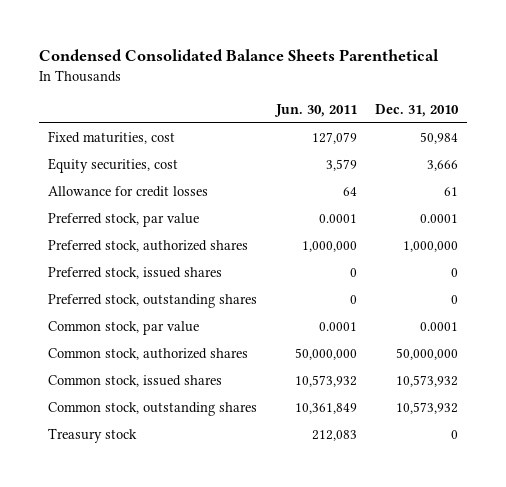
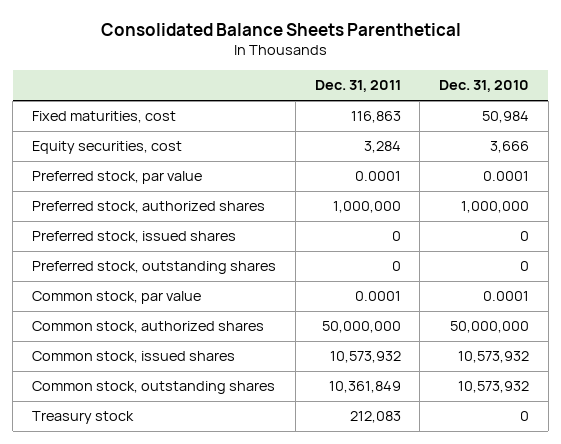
- Condensed Consolidated Balance Sheets Parenthetical
+ Consolidated Balance Sheets Parenthetical
- | Jun. 30, 2011 | Dec. 31, 2010
+ | Dec. 31, 2011 | Dec. 31, 2010
- Allowance for credit losses | 64 | 61

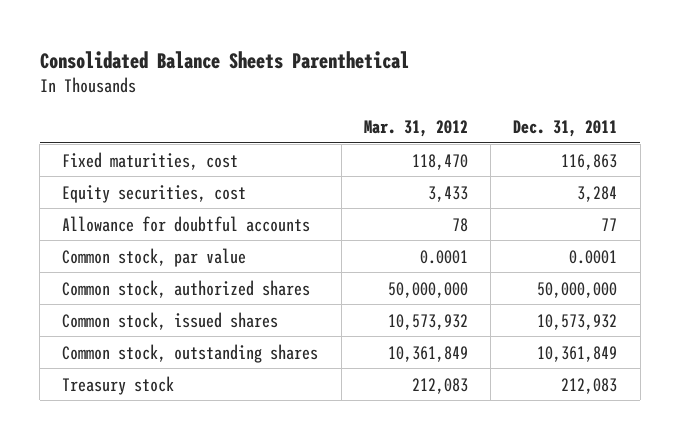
- | Dec. 31, 2011 | Dec. 31, 2010
+ | Mar. 31, 2012 | Dec. 31, 2011
- Preferred stock, par value | 0.0001 | 0.0001
- Preferred stock, authorized shares | 1,000,000 | 1,000,000
- Preferred stock, issued shares | 0 | 0
- Preferred stock, outstanding shares | 0 | 0
+ Allowance for doubtful accounts | 78 | 77

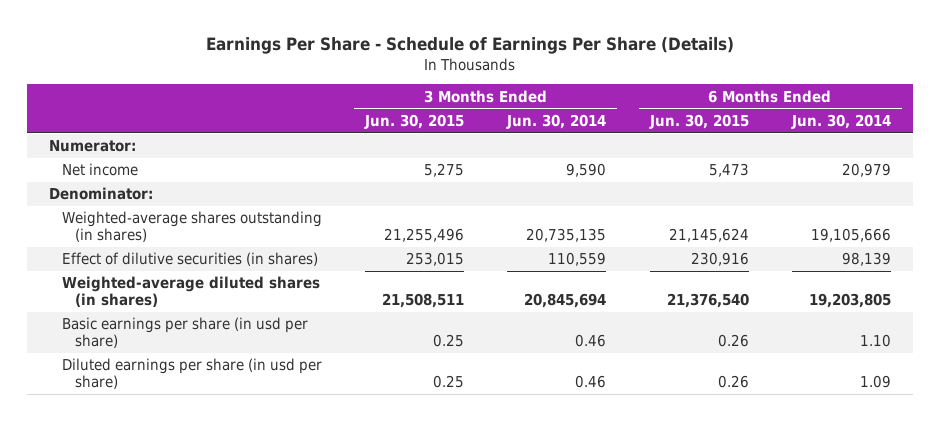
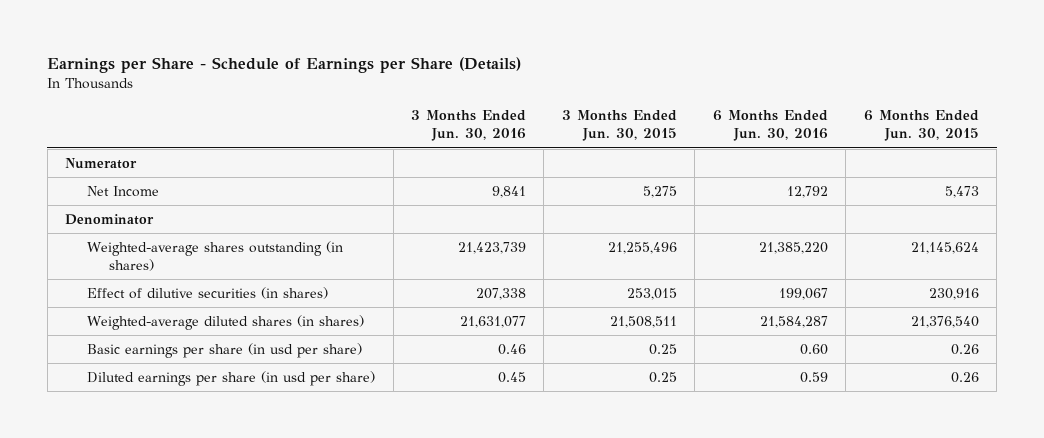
- Earnings Per Share - Schedule of Earnings Per Share (Details)
+ Earnings per Share - Schedule of Earnings per Share (Details)
- | 3 Months Ended Jun. 30, 2015 | 3 Months Ended Jun. 30, 2014 | 6 Months Ended Jun. 30, 2015 | 6 Months Ended Jun. 30, 2014
+ | 3 Months Ended Jun. 30, 2016 | 3 Months Ended Jun. 30, 2015 | 6 Months Ended Jun. 30, 2016 | 6 Months Ended Jun. 30, 2015
- Numerator:
- Net income | 5,275 | 9,590 | 5,473 | 20,979
- Denominator:
+ Numerator
+ Net Income | 9,841 | 5,275 | 12,792 | 5,473
+ Denominator

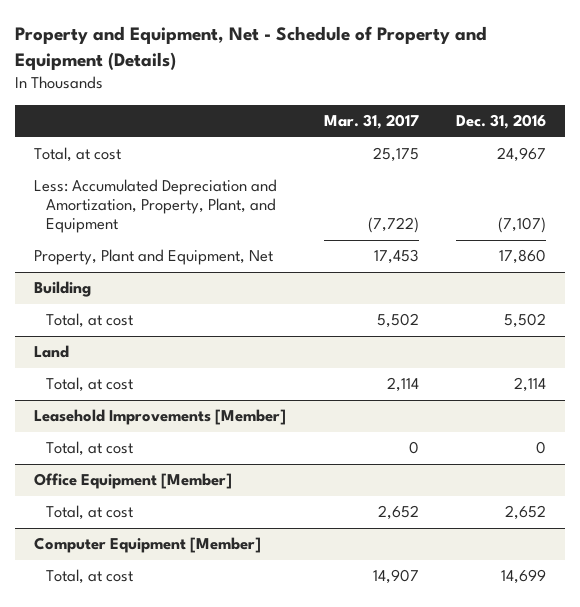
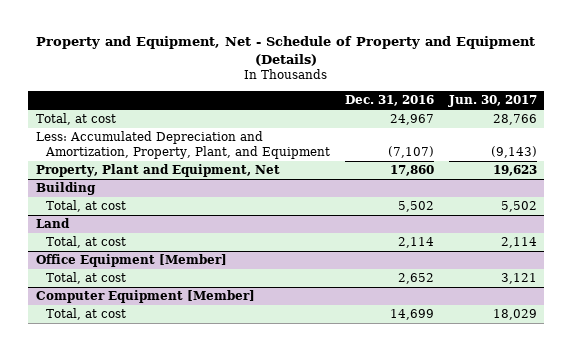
- | Mar. 31, 2017 | Dec. 31, 2016
+ | Dec. 31, 2016 | Jun. 30, 2017
- Leasehold Improvements [Member]
- Total, at cost | 0 | 0

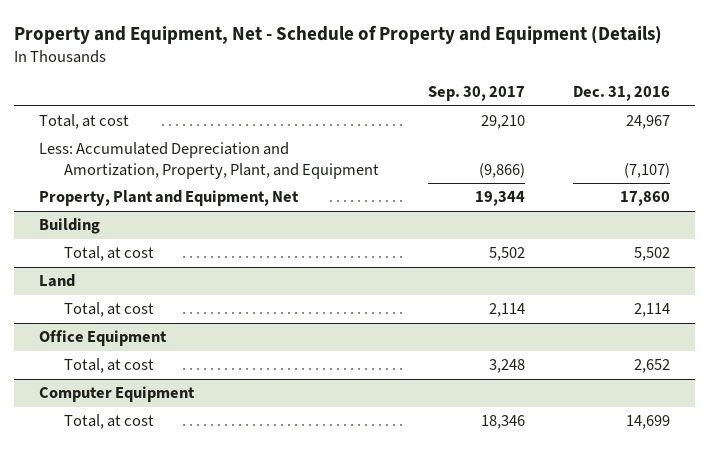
- | Dec. 31, 2016 | Jun. 30, 2017
+ | Sep. 30, 2017 | Dec. 31, 2016
- Office Equipment [Member]
+ Office Equipment
- Computer Equipment [Member]
+ Computer Equipment

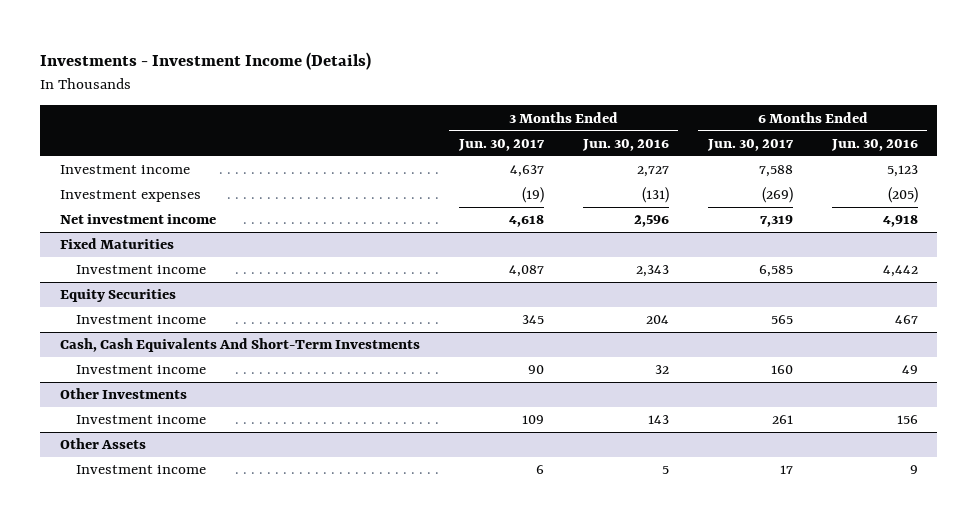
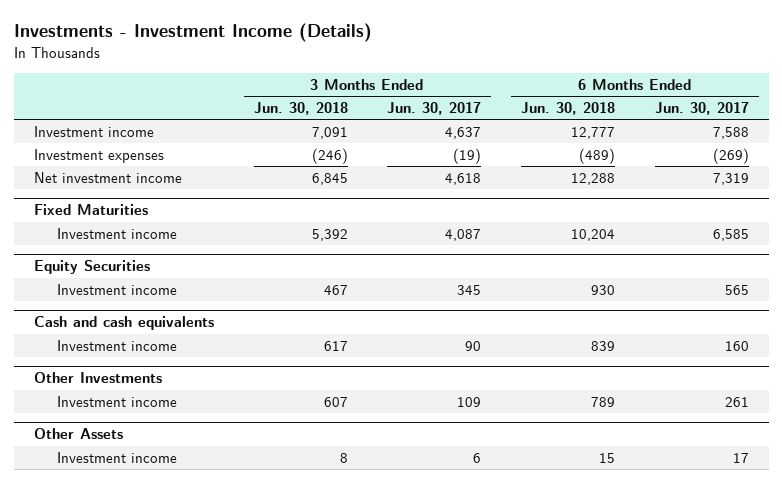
- | 3 Months Ended Jun. 30, 2017 | 3 Months Ended Jun. 30, 2016 | 6 Months Ended Jun. 30, 2017 | 6 Months Ended Jun. 30, 2016
+ | 3 Months Ended Jun. 30, 2018 | 3 Months Ended Jun. 30, 2017 | 6 Months Ended Jun. 30, 2018 | 6 Months Ended Jun. 30, 2017
- Cash, Cash Equivalents And Short-Term Investments
+ Cash and cash equivalents

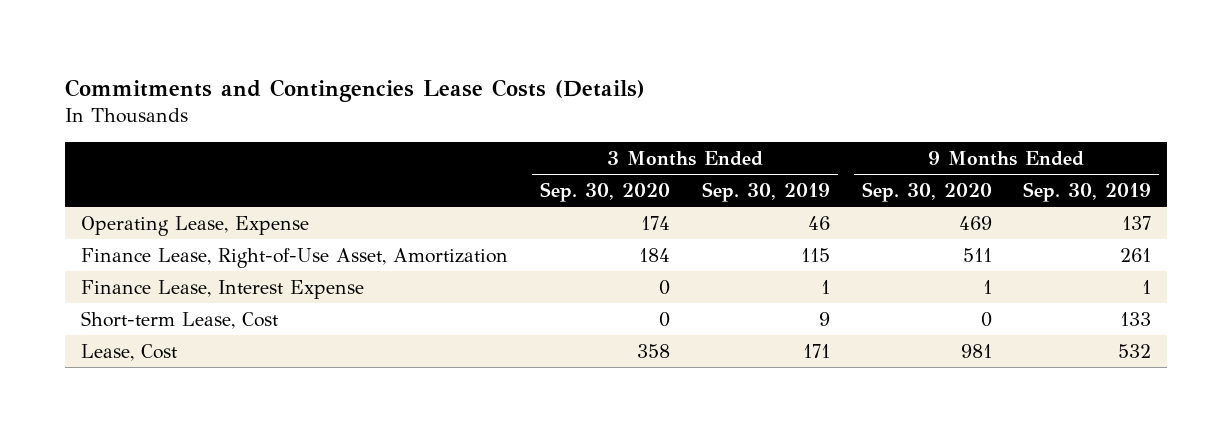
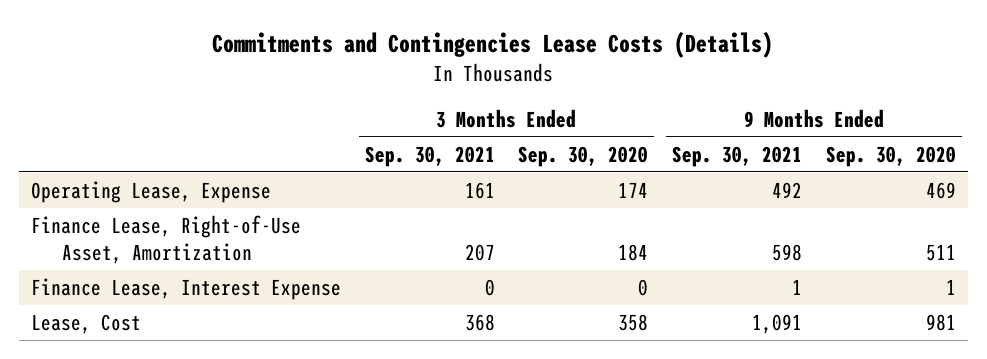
- | 3 Months Ended Sep. 30, 2020 | 3 Months Ended Sep. 30, 2019 | 9 Months Ended Sep. 30, 2020 | 9 Months Ended Sep. 30, 2019
+ | 3 Months Ended Sep. 30, 2021 | 3 Months Ended Sep. 30, 2020 | 9 Months Ended Sep. 30, 2021 | 9 Months Ended Sep. 30, 2020
- Short-term Lease, Cost | 0 | 9 | 0 | 133

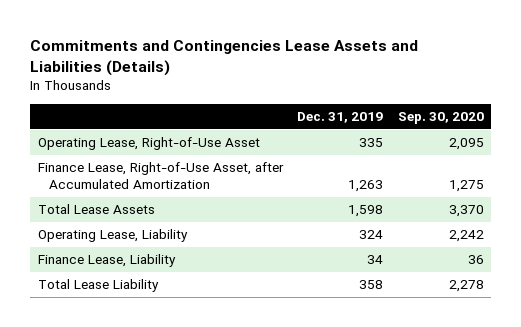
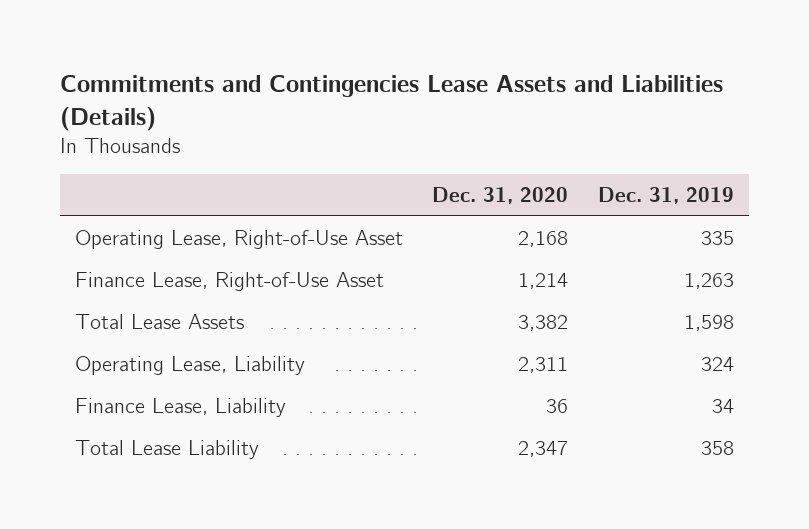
- | Dec. 31, 2019 | Sep. 30, 2020
+ | Dec. 31, 2020 | Dec. 31, 2019
- Finance Lease, Right-of-Use Asset, after Accumulated Amortization | 1,263 | 1,275
+ Finance Lease, Right-of-Use Asset | 1,214 | 1,263

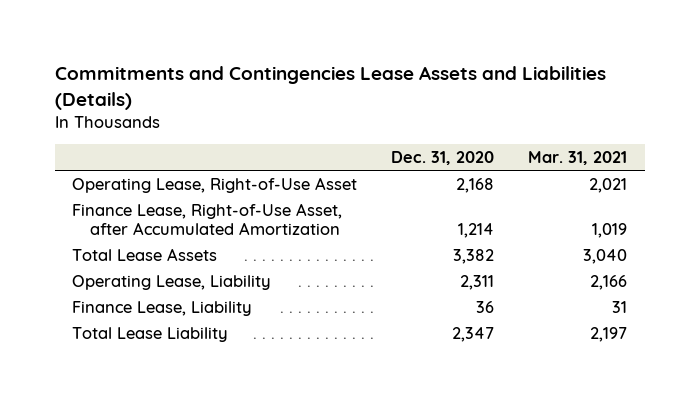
- | Dec. 31, 2020 | Dec. 31, 2019
+ | Dec. 31, 2020 | Mar. 31, 2021
- Finance Lease, Right-of-Use Asset | 1,214 | 1,263
+ Finance Lease, Right-of-Use Asset, after Accumulated Amortization | 1,214 | 1,019

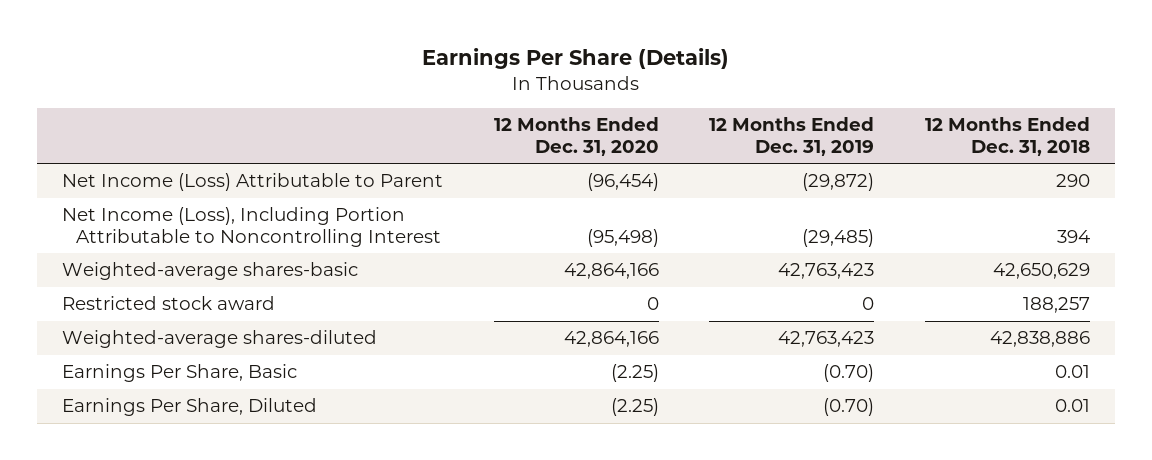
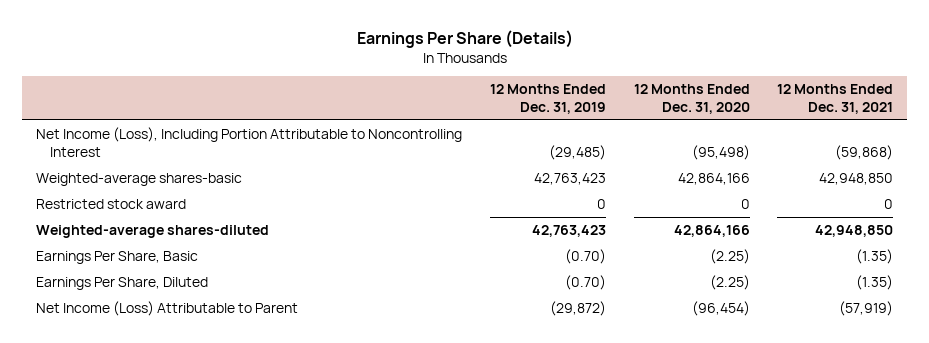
- | 12 Months Ended Dec. 31, 2020 | 12 Months Ended Dec. 31, 2019 | 12 Months Ended Dec. 31, 2018
+ | 12 Months Ended Dec. 31, 2019 | 12 Months Ended Dec. 31, 2020 | 12 Months Ended Dec. 31, 2021
moved down: Net Income (Loss) Attributable to Parent | (29,872) | (96,454) | (57,919)

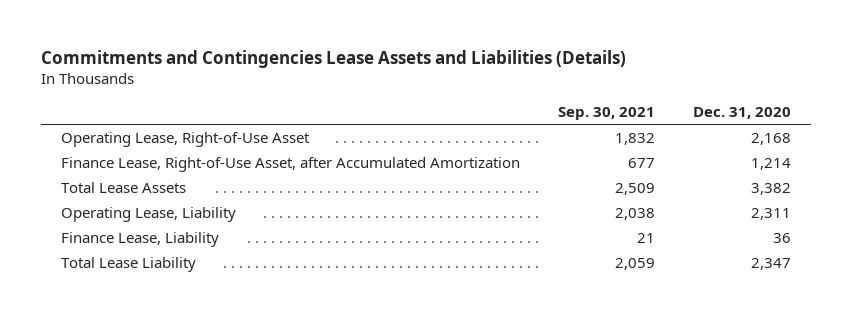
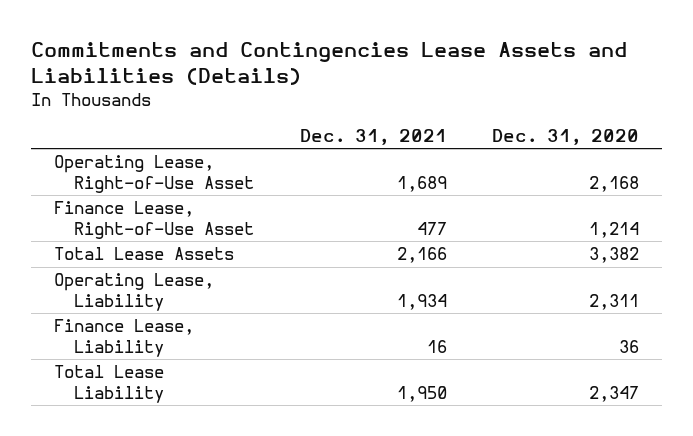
- | Sep. 30, 2021 | Dec. 31, 2020
+ | Dec. 31, 2021 | Dec. 31, 2020
- Finance Lease, Right-of-Use Asset, after Accumulated Amortization | 677 | 1,214
+ Finance Lease, Right-of-Use Asset | 477 | 1,214

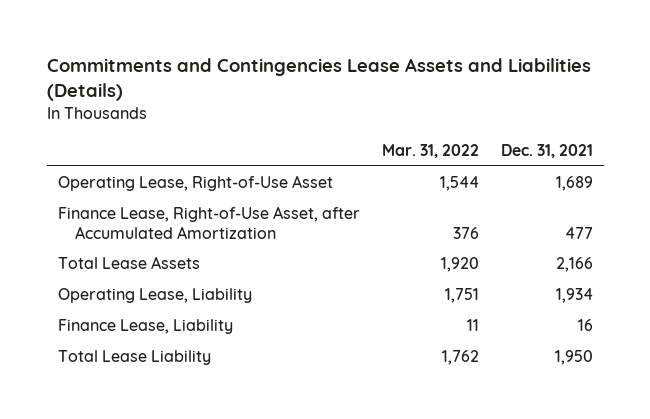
- | Dec. 31, 2021 | Dec. 31, 2020
+ | Mar. 31, 2022 | Dec. 31, 2021
- Finance Lease, Right-of-Use Asset | 477 | 1,214
+ Finance Lease, Right-of-Use Asset, after Accumulated Amortization | 376 | 477

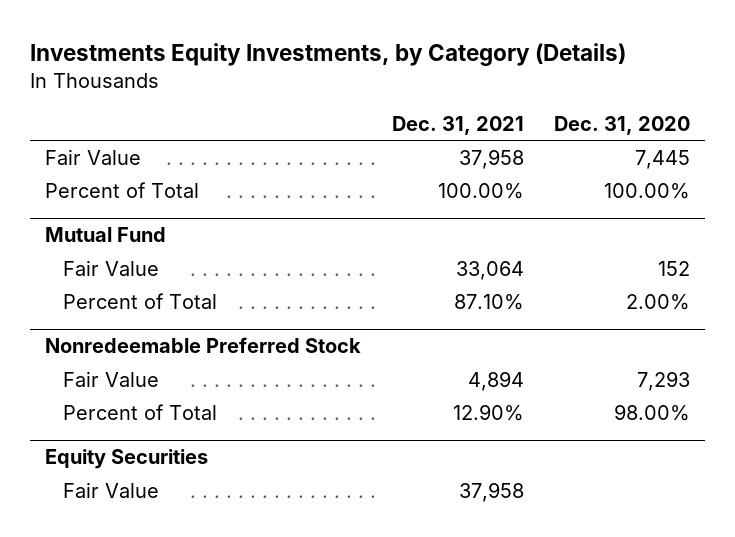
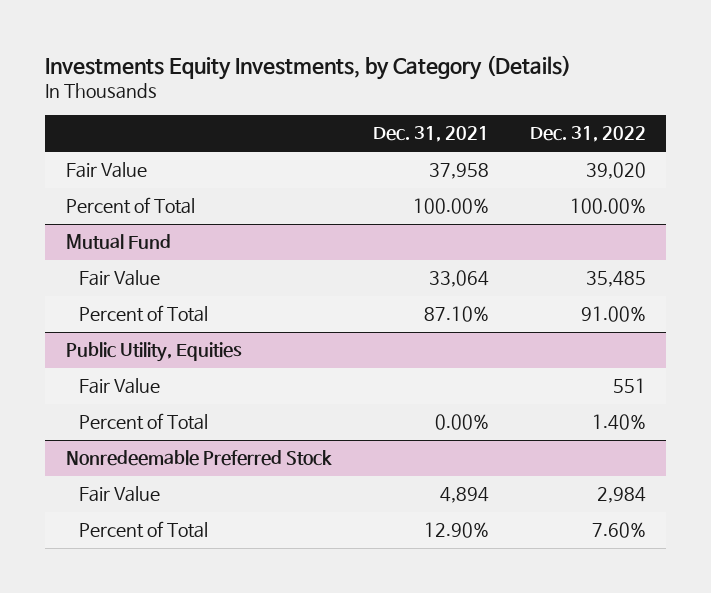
- | Dec. 31, 2021 | Dec. 31, 2020
+ | Dec. 31, 2021 | Dec. 31, 2022
+ Public Utility, Equities
+ Fair Value | | 551
+ Percent of Total | 0.00% | 1.40%
- Equity Securities
- Fair Value | 37,958 |

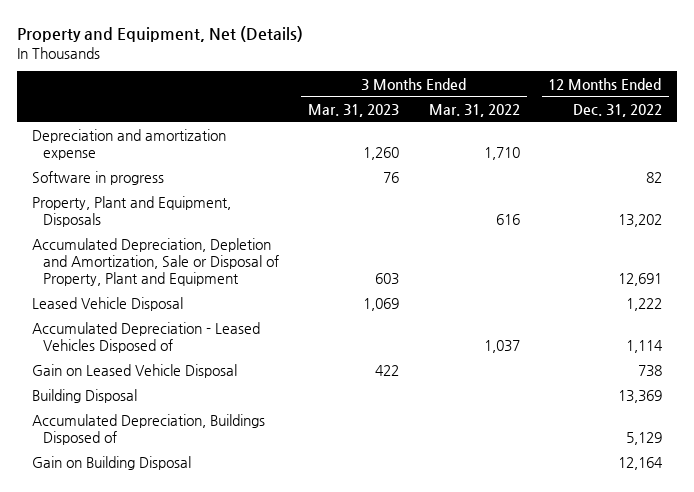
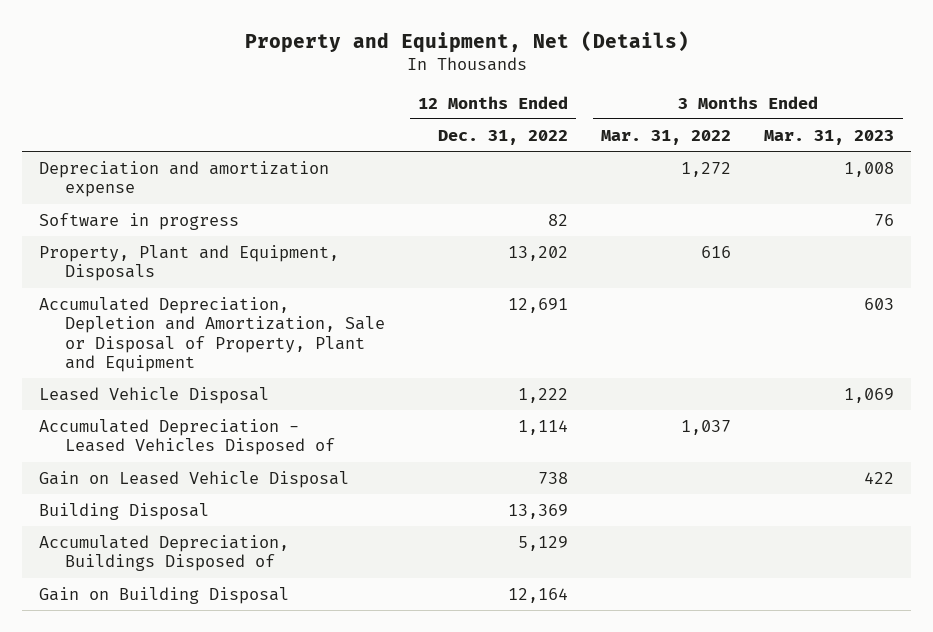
- | 3 Months Ended Mar. 31, 2023 | 3 Months Ended Mar. 31, 2022 | 12 Months Ended Dec. 31, 2022
+ | 12 Months Ended Dec. 31, 2022 | 3 Months Ended Mar. 31, 2022 | 3 Months Ended Mar. 31, 2023
- Depreciation and amortization expense | 1,260 | 1,710 |
+ Depreciation and amortization expense | | 1,272 | 1,008

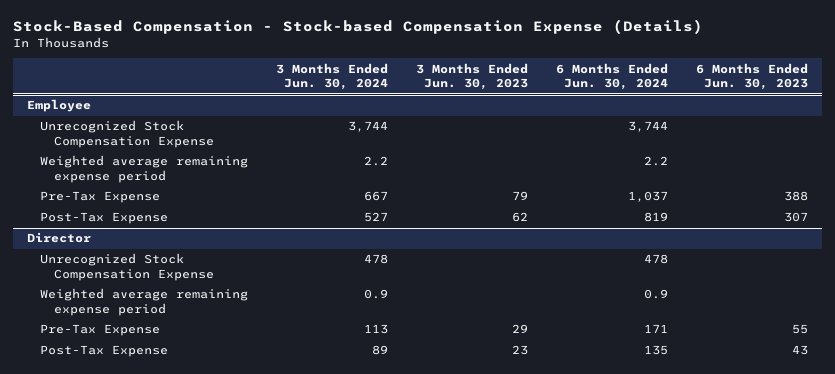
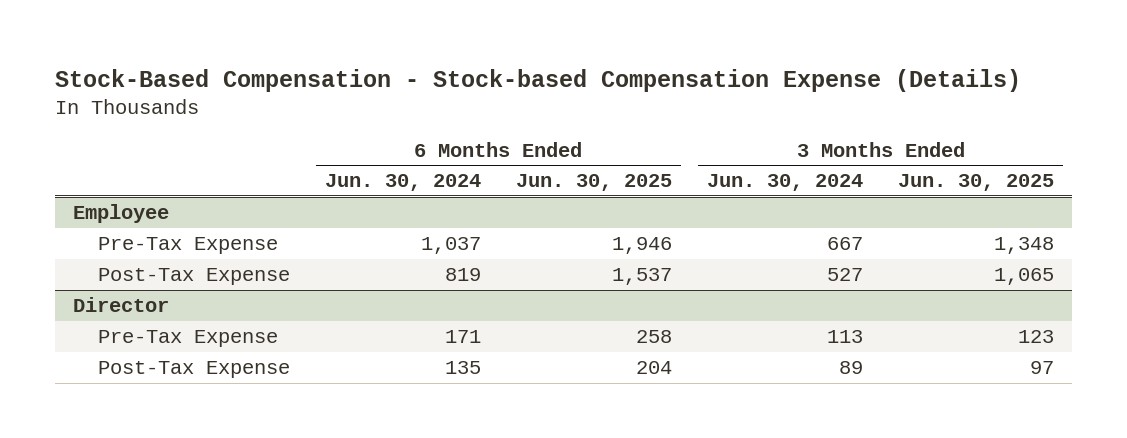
- | 3 Months Ended Jun. 30, 2024 | 3 Months Ended Jun. 30, 2023 | 6 Months Ended Jun. 30, 2024 | 6 Months Ended Jun. 30, 2023
+ | 6 Months Ended Jun. 30, 2024 | 6 Months Ended Jun. 30, 2025 | 3 Months Ended Jun. 30, 2024 | 3 Months Ended Jun. 30, 2025
@ Employee
- Unrecognized Stock Compensation Expense | 3,744 | | 3,744 |
- Weighted average remaining expense period | 2.2 | | 2.2 |
@ Director
- Unrecognized Stock Compensation Expense | 478 | | 478 |
- Weighted average remaining expense period | 0.9 | | 0.9 |

